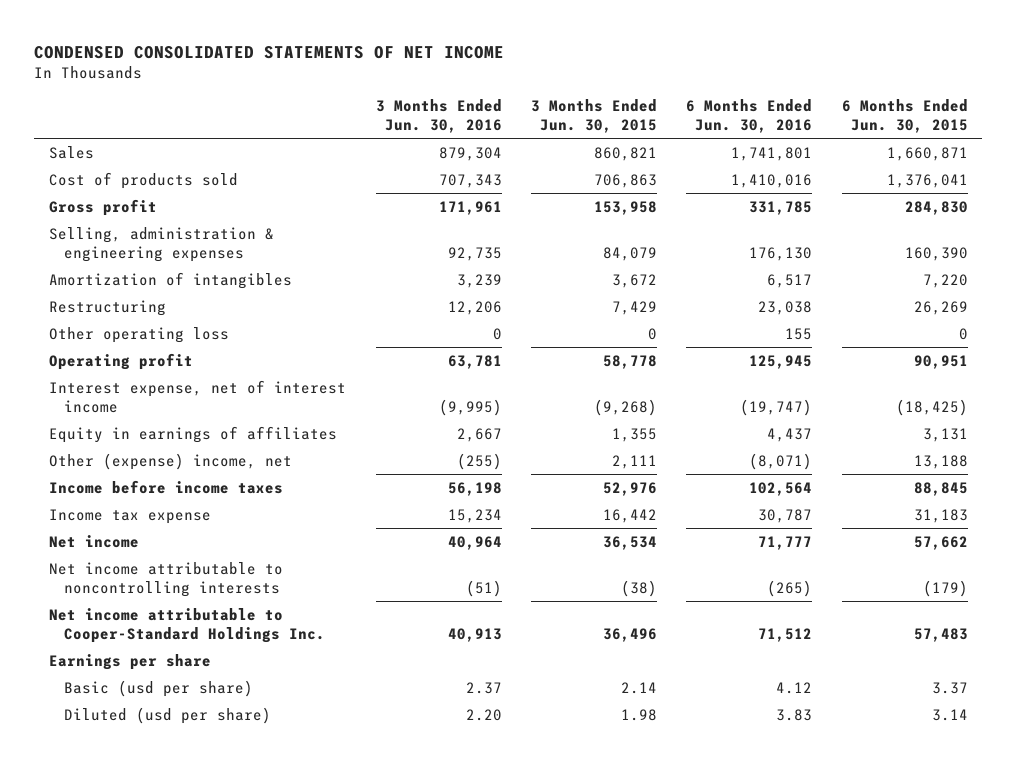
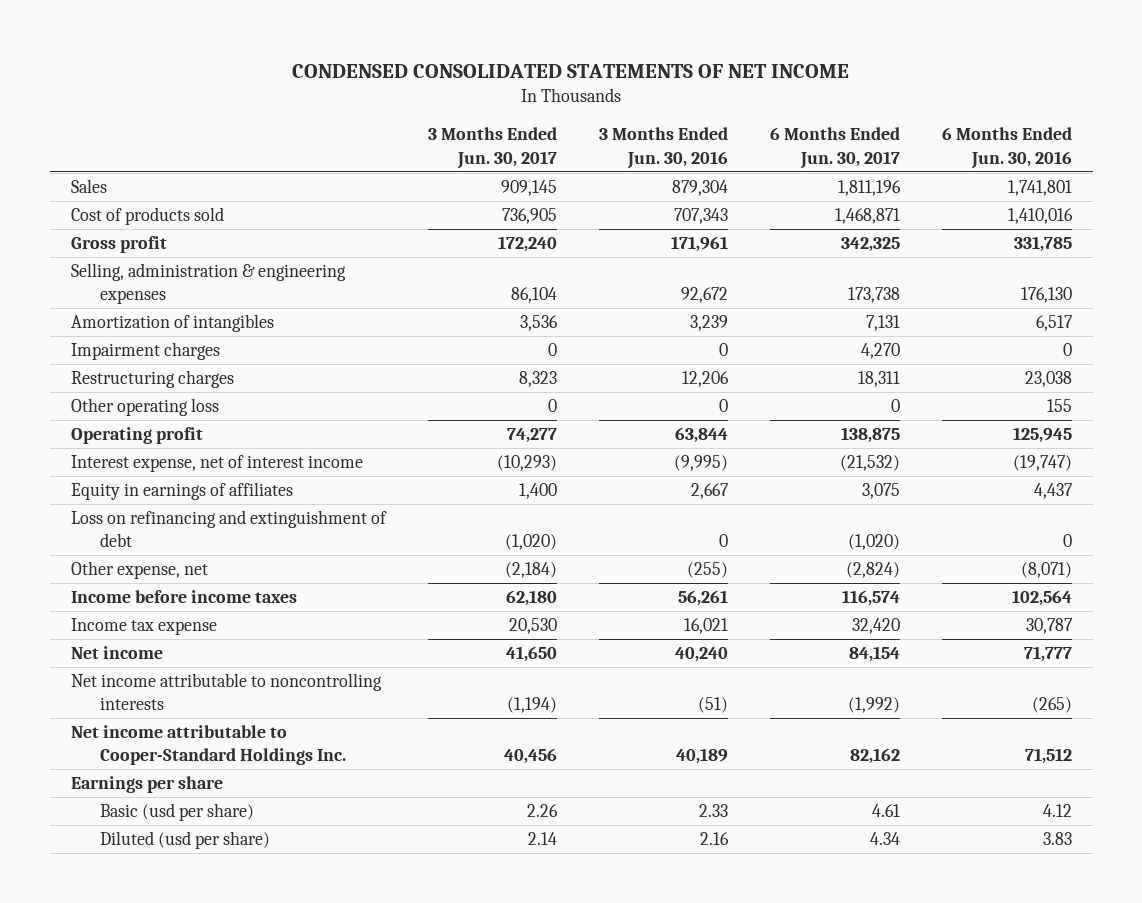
- | 3 Months Ended Jun. 30, 2016 | 3 Months Ended Jun. 30, 2015 | 6 Months Ended Jun. 30, 2016 | 6 Months Ended Jun. 30, 2015
+ | 3 Months Ended Jun. 30, 2017 | 3 Months Ended Jun. 30, 2016 | 6 Months Ended Jun. 30, 2017 | 6 Months Ended Jun. 30, 2016
- Selling, administration & engineering expenses | 92,735 | 84,079 | 176,130 | 160,390
+ Selling, administration & engineering expenses | 86,104 | 92,672 | 173,738 | 176,130
- Restructuring | 12,206 | 7,429 | 23,038 | 26,269
+ Impairment charges | 0 | 0 | 4,270 | 0
+ Restructuring charges | 8,323 | 12,206 | 18,311 | 23,038
- Operating profit | 63,781 | 58,778 | 125,945 | 90,951
+ Operating profit | 74,277 | 63,844 | 138,875 | 125,945
- Other (expense) income, net | (255) | 2,111 | (8,071) | 13,188
- Income before income taxes | 56,198 | 52,976 | 102,564 | 88,845
- Income tax expense | 15,234 | 16,442 | 30,787 | 31,183
- Net income | 40,964 | 36,534 | 71,777 | 57,662
+ Loss on refinancing and extinguishment of debt | (1,020) | 0 | (1,020) | 0
+ Other expense, net | (2,184) | (255) | (2,824) | (8,071)
+ Income before income taxes | 62,180 | 56,261 | 116,574 | 102,564
+ Income tax expense | 20,530 | 16,021 | 32,420 | 30,787
+ Net income | 41,650 | 40,240 | 84,154 | 71,777
- Net income attributable to Cooper-Standard Holdings Inc. | 40,913 | 36,496 | 71,512 | 57,483
+ Net income attributable to Cooper-Standard Holdings Inc. | 40,456 | 40,189 | 82,162 | 71,512
- Basic (usd per share) | 2.37 | 2.14 | 4.12 | 3.37
- Diluted (usd per share) | 2.20 | 1.98 | 3.83 | 3.14
+ Basic (usd per share) | 2.26 | 2.33 | 4.61 | 4.12
+ Diluted (usd per share) | 2.14 | 2.16 | 4.34 | 3.83

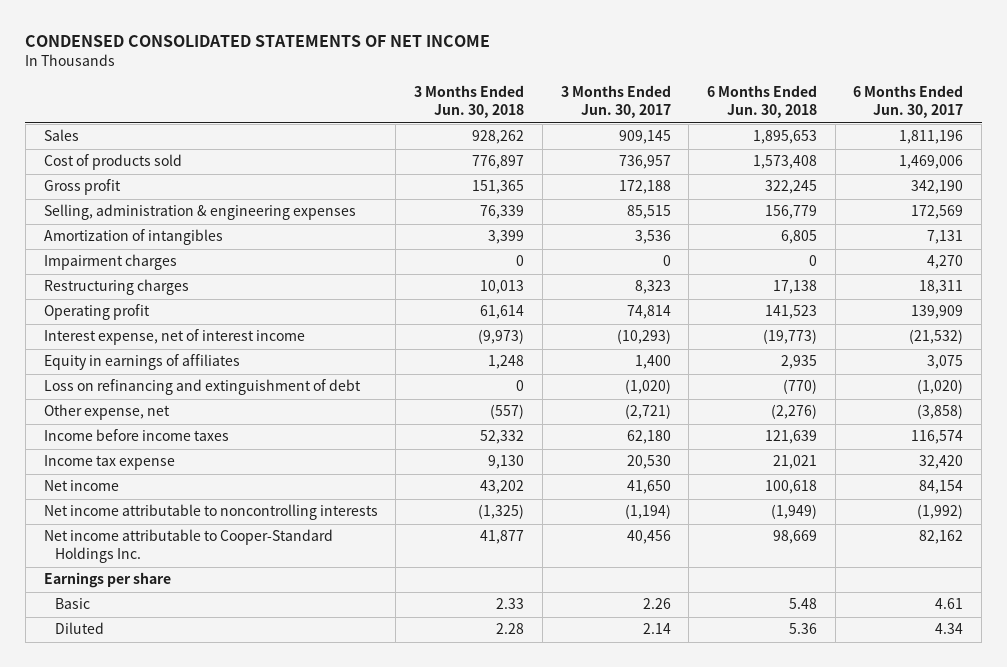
- | 3 Months Ended Jun. 30, 2017 | 3 Months Ended Jun. 30, 2016 | 6 Months Ended Jun. 30, 2017 | 6 Months Ended Jun. 30, 2016
+ | 3 Months Ended Jun. 30, 2018 | 3 Months Ended Jun. 30, 2017 | 6 Months Ended Jun. 30, 2018 | 6 Months Ended Jun. 30, 2017
- Cost of products sold | 736,905 | 707,343 | 1,468,871 | 1,410,016
- Gross profit | 172,240 | 171,961 | 342,325 | 331,785
- Selling, administration & engineering expenses | 86,104 | 92,672 | 173,738 | 176,130
+ Cost of products sold | 776,897 | 736,957 | 1,573,408 | 1,469,006
+ Gross profit | 151,365 | 172,188 | 322,245 | 342,190
+ Selling, administration & engineering expenses | 76,339 | 85,515 | 156,779 | 172,569
- Other operating loss | 0 | 0 | 0 | 155
- Operating profit | 74,277 | 63,844 | 138,875 | 125,945
+ Operating profit | 61,614 | 74,814 | 141,523 | 139,909
- Other expense, net | (2,184) | (255) | (2,824) | (8,071)
+ Other expense, net | (557) | (2,721) | (2,276) | (3,858)
- Basic (usd per share) | 2.26 | 2.33 | 4.61 | 4.12
- Diluted (usd per share) | 2.14 | 2.16 | 4.34 | 3.83
+ Basic | 2.33 | 2.26 | 5.48 | 4.61
+ Diluted | 2.28 | 2.14 | 5.36 | 4.34

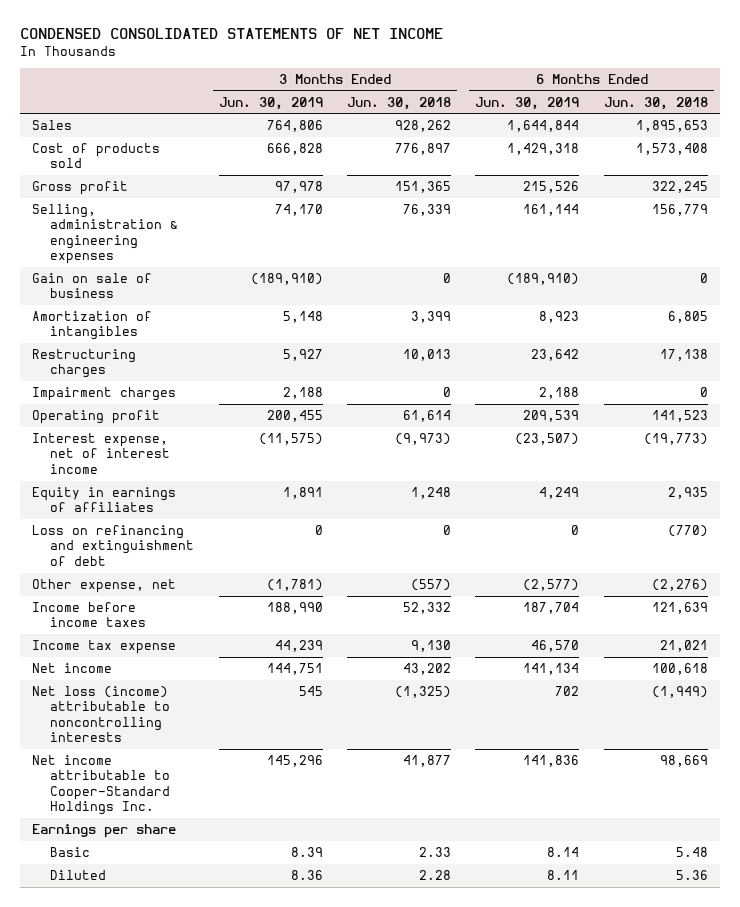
- | 3 Months Ended Jun. 30, 2018 | 3 Months Ended Jun. 30, 2017 | 6 Months Ended Jun. 30, 2018 | 6 Months Ended Jun. 30, 2017
+ | 3 Months Ended Jun. 30, 2019 | 3 Months Ended Jun. 30, 2018 | 6 Months Ended Jun. 30, 2019 | 6 Months Ended Jun. 30, 2018
+ Gain on sale of business | (189,910) | 0 | (189,910) | 0
moved down: Impairment charges | 2,188 | 0 | 2,188 | 0
- Net income attributable to noncontrolling interests | (1,325) | (1,194) | (1,949) | (1,992)
+ Net loss (income) attributable to noncontrolling interests | 545 | (1,325) | 702 | (1,949)

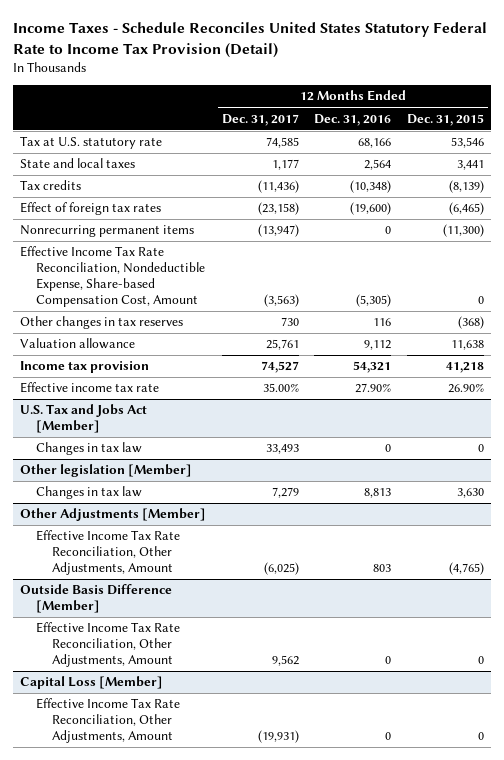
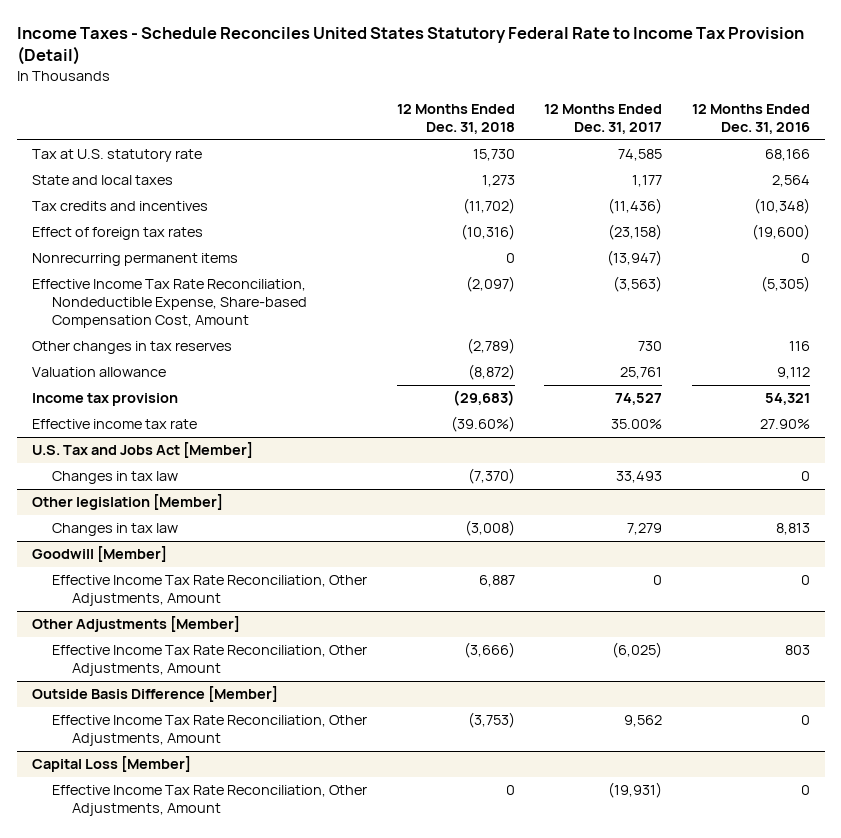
- | 12 Months Ended Dec. 31, 2017 | 12 Months Ended Dec. 31, 2016 | 12 Months Ended Dec. 31, 2015
+ | 12 Months Ended Dec. 31, 2018 | 12 Months Ended Dec. 31, 2017 | 12 Months Ended Dec. 31, 2016
- Tax credits | (11,436) | (10,348) | (8,139)
+ Tax credits and incentives | (11,702) | (11,436) | (10,348)
+ Goodwill [Member]
+ Effective Income Tax Rate Reconciliation, Other Adjustments, Amount | 6,887 | 0 | 0

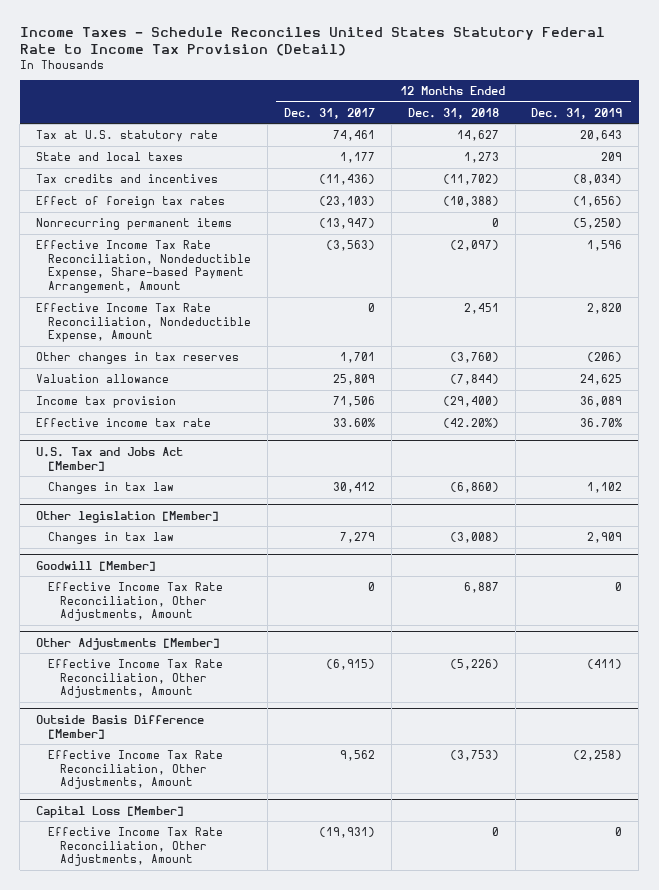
- | 12 Months Ended Dec. 31, 2018 | 12 Months Ended Dec. 31, 2017 | 12 Months Ended Dec. 31, 2016
+ | 12 Months Ended Dec. 31, 2017 | 12 Months Ended Dec. 31, 2018 | 12 Months Ended Dec. 31, 2019
- Tax at U.S. statutory rate | 15,730 | 74,585 | 68,166
+ Tax at U.S. statutory rate | 74,461 | 14,627 | 20,643
- Effect of foreign tax rates | (10,316) | (23,158) | (19,600)
+ Effect of foreign tax rates | (23,103) | (10,388) | (1,656)
- Effective Income Tax Rate Reconciliation, Nondeductible Expense, Share-based Compensation Cost, Amount | (2,097) | (3,563) | (5,305)
- Other changes in tax reserves | (2,789) | 730 | 116
- Valuation allowance | (8,872) | 25,761 | 9,112
- Income tax provision | (29,683) | 74,527 | 54,321
- Effective income tax rate | (39.60%) | 35.00% | 27.90%
+ Effective Income Tax Rate Reconciliation, Nondeductible Expense, Share-based Payment Arrangement, Amount | (3,563) | (2,097) | 1,596
+ Effective Income Tax Rate Reconciliation, Nondeductible Expense, Amount | 0 | 2,451 | 2,820
+ Other changes in tax reserves | 1,701 | (3,760) | (206)
+ Valuation allowance | 25,809 | (7,844) | 24,625
+ Income tax provision | 71,506 | (29,400) | 36,089
+ Effective income tax rate | 33.60% | (42.20%) | 36.70%
@ U.S. Tax and Jobs Act [Member]
- Changes in tax law | (7,370) | 33,493 | 0
+ Changes in tax law | 30,412 | (6,860) | 1,102
@ Other Adjustments [Member]
- Effective Income Tax Rate Reconciliation, Other Adjustments, Amount | (3,666) | (6,025) | 803
+ Effective Income Tax Rate Reconciliation, Other Adjustments, Amount | (6,915) | (5,226) | (411)

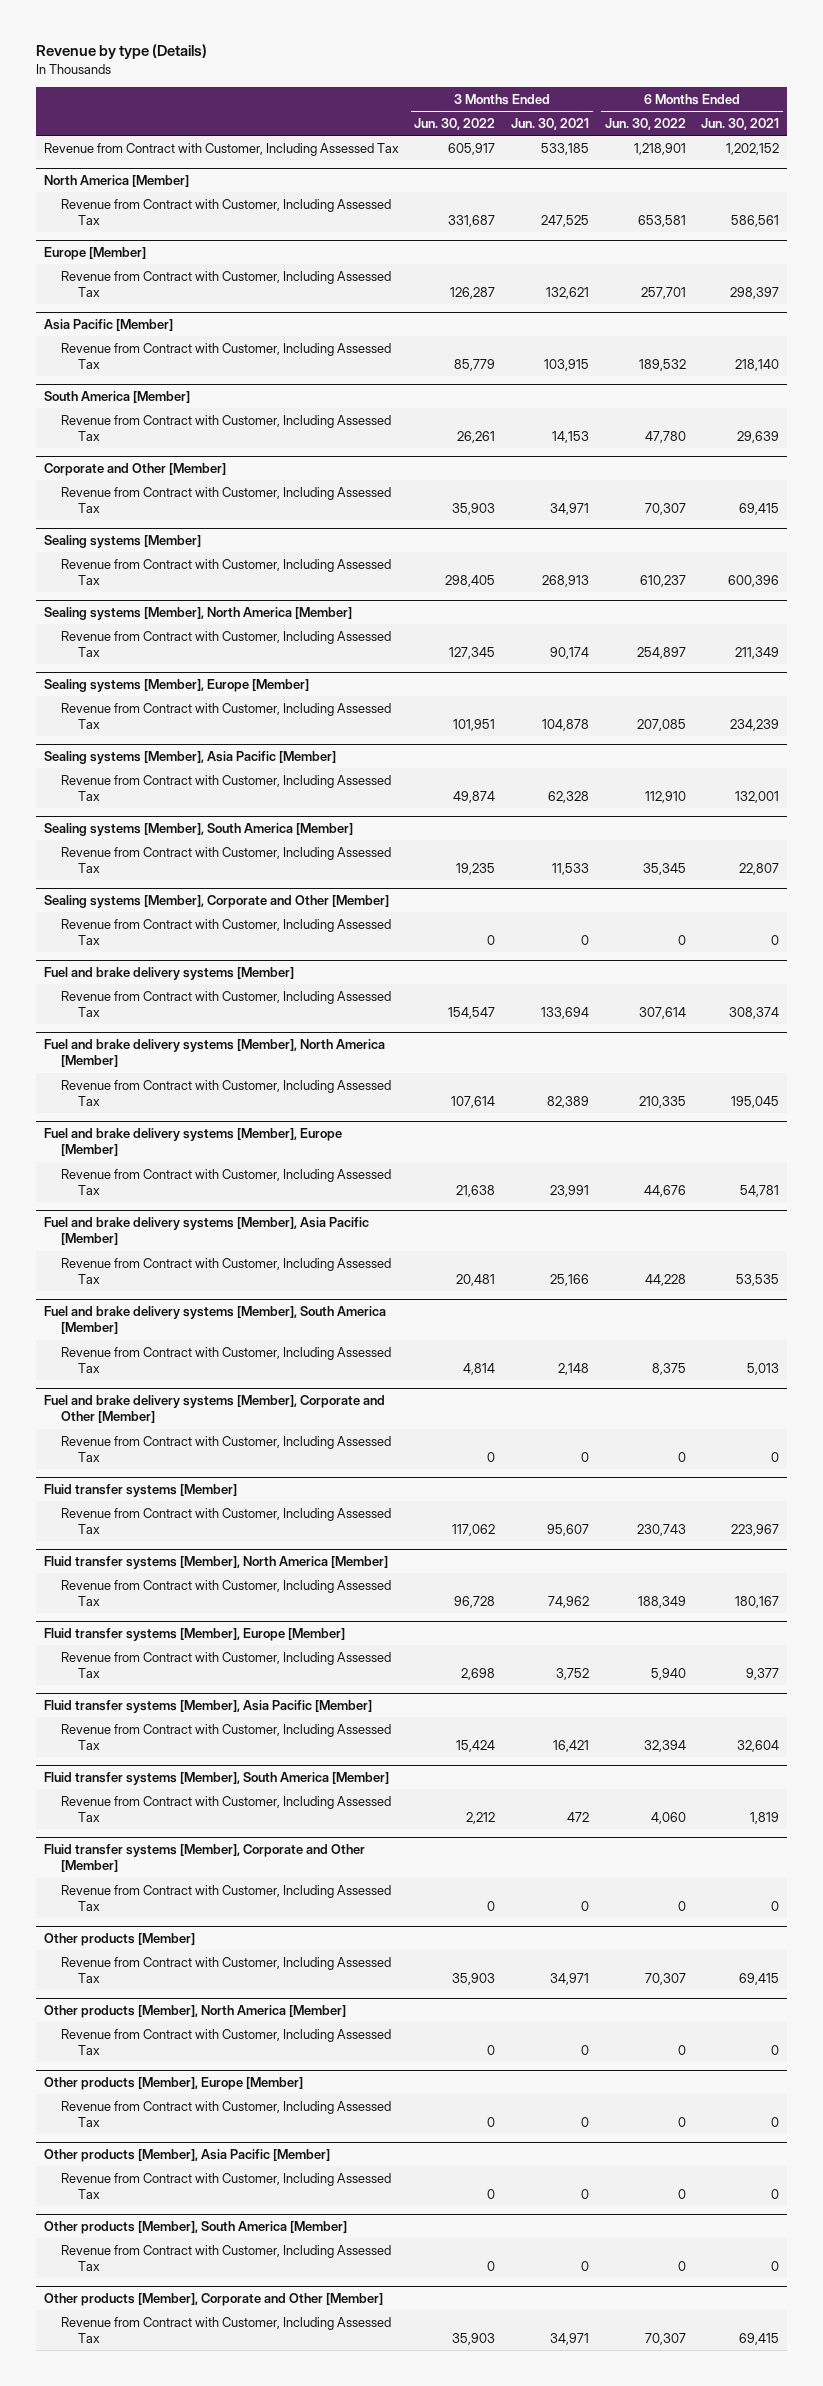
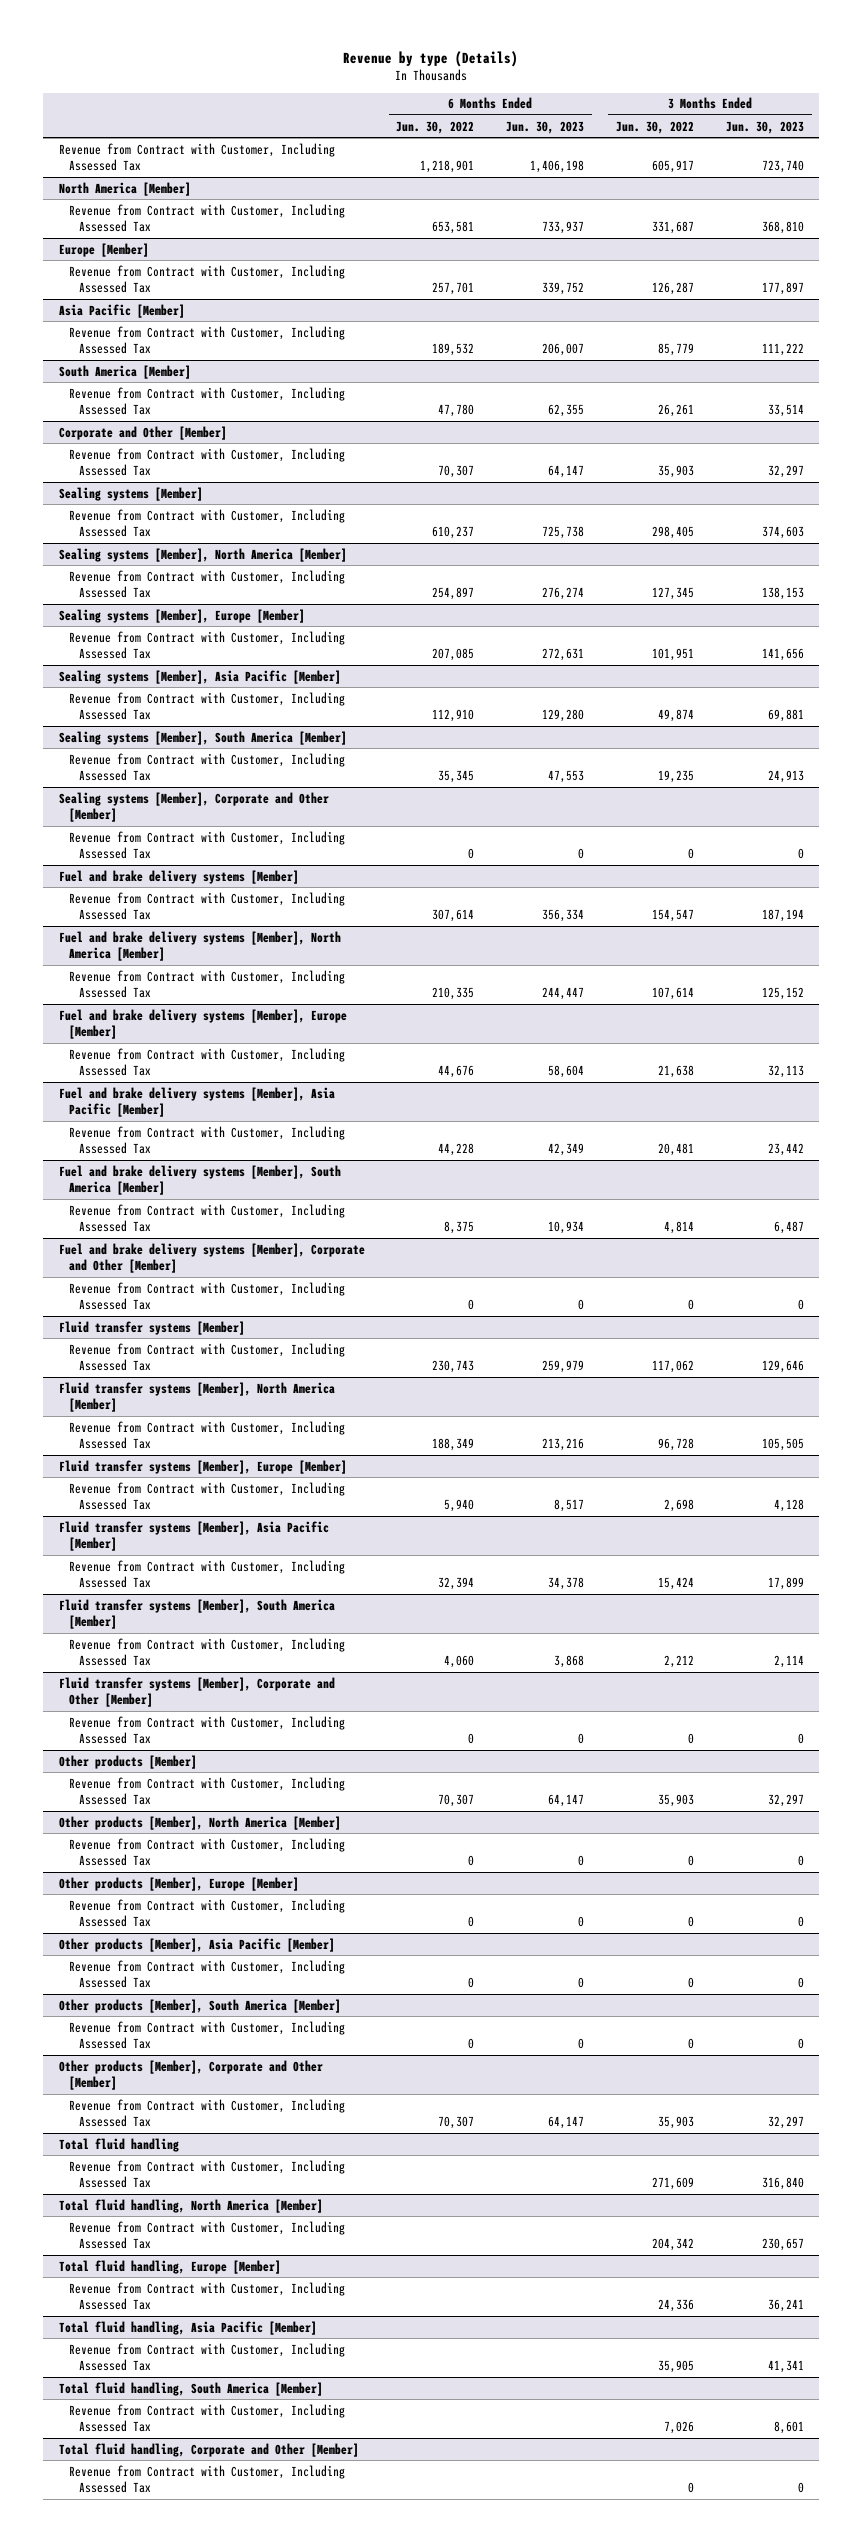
- | 3 Months Ended Jun. 30, 2022 | 3 Months Ended Jun. 30, 2021 | 6 Months Ended Jun. 30, 2022 | 6 Months Ended Jun. 30, 2021
+ | 6 Months Ended Jun. 30, 2022 | 6 Months Ended Jun. 30, 2023 | 3 Months Ended Jun. 30, 2022 | 3 Months Ended Jun. 30, 2023
+ Total fluid handling
+ Revenue from Contract with Customer, Including Assessed Tax | | | 271,609 | 316,840
+ Total fluid handling, North America [Member]
+ Revenue from Contract with Customer, Including Assessed Tax | | | 204,342 | 230,657
+ Total fluid handling, Europe [Member]
+ Revenue from Contract with Customer, Including Assessed Tax | | | 24,336 | 36,241
+ Total fluid handling, Asia Pacific [Member]
+ Revenue from Contract with Customer, Including Assessed Tax | | | 35,905 | 41,341
+ Total fluid handling, South America [Member]
+ Revenue from Contract with Customer, Including Assessed Tax | | | 7,026 | 8,601
+ Total fluid handling, Corporate and Other [Member]
+ Revenue from Contract with Customer, Including Assessed Tax | | | 0 | 0

